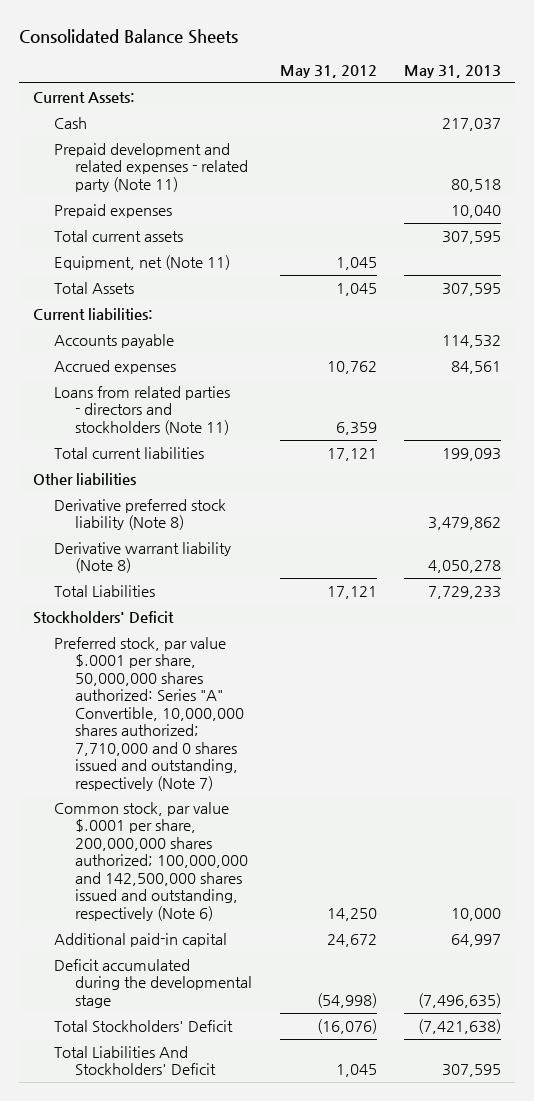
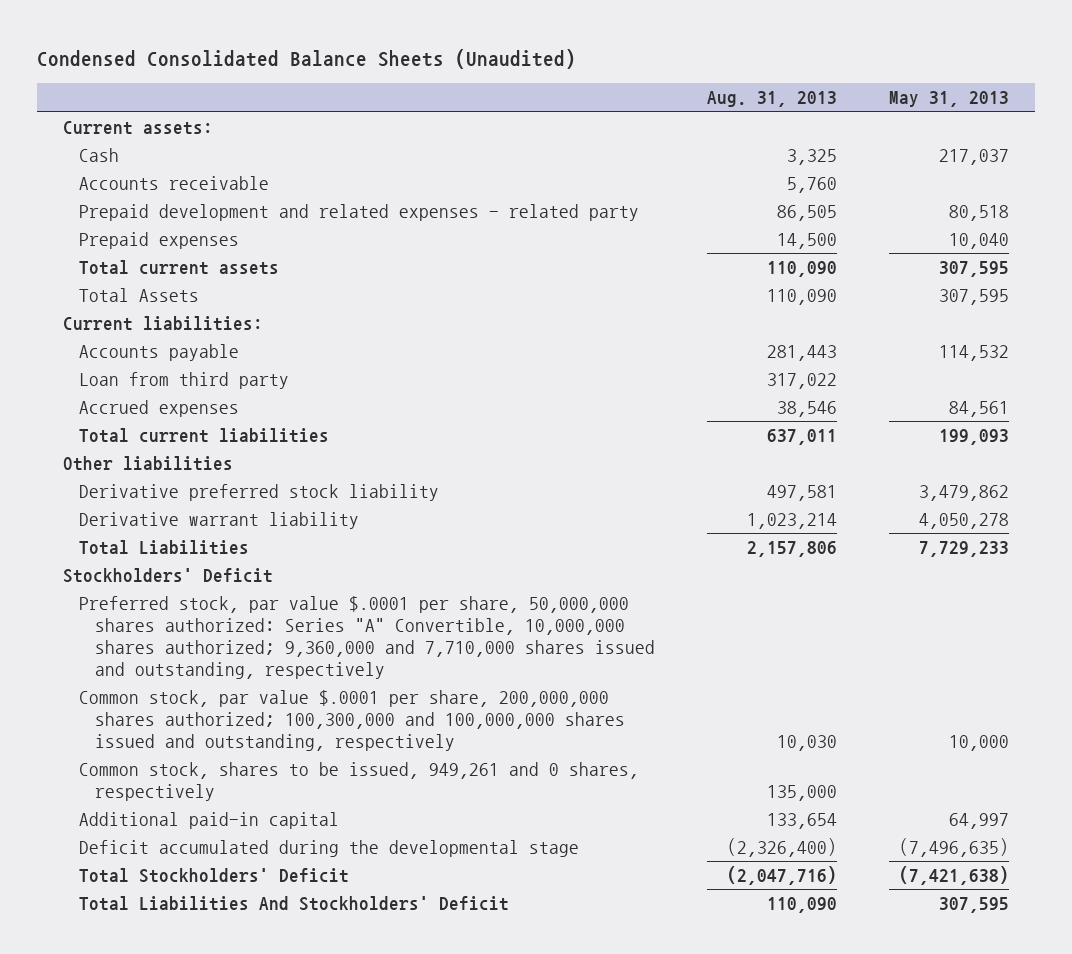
- Consolidated Balance Sheets
+ Condensed Consolidated Balance Sheets (Unaudited)
- | May 31, 2012 | May 31, 2013
+ | Aug. 31, 2013 | May 31, 2013
- Current Assets:
+ Current assets:
- Prepaid development and related expenses - related party (Note 11) | | 80,518
+ Accounts receivable | 5,760 |
+ Prepaid development and related expenses - related party | 86,505 | 80,518
- Equipment, net (Note 11) | 1,045 |
+ Loan from third party | 317,022 |
- Loans from related parties - directors and stockholders (Note 11) | 6,359 |
- Derivative preferred stock liability (Note 8) | | 3,479,862
- Derivative warrant liability (Note 8) | | 4,050,278
+ Derivative preferred stock liability | 497,581 | 3,479,862
+ Derivative warrant liability | 1,023,214 | 4,050,278
- Preferred stock, par value $.0001 per share, 50,000,000 shares authorized: Series "A" Convertible, 10,000,000 shares authorized; 7,710,000 and 0 shares issued and outstanding, respectively (Note 7)
- Common stock, par value $.0001 per share, 200,000,000 shares authorized; 100,000,000 and 142,500,000 shares issued and outstanding, respectively (Note 6) | 14,250 | 10,000
+ Preferred stock, par value $.0001 per share, 50,000,000 shares authorized: Series "A" Convertible, 10,000,000 shares authorized; 9,360,000 and 7,710,000 shares issued and outstanding, respectively
+ Common stock, par value $.0001 per share, 200,000,000 shares authorized; 100,300,000 and 100,000,000 shares issued and outstanding, respectively | 10,030 | 10,000
+ Common stock, shares to be issued, 949,261 and 0 shares, respectively | 135,000 |

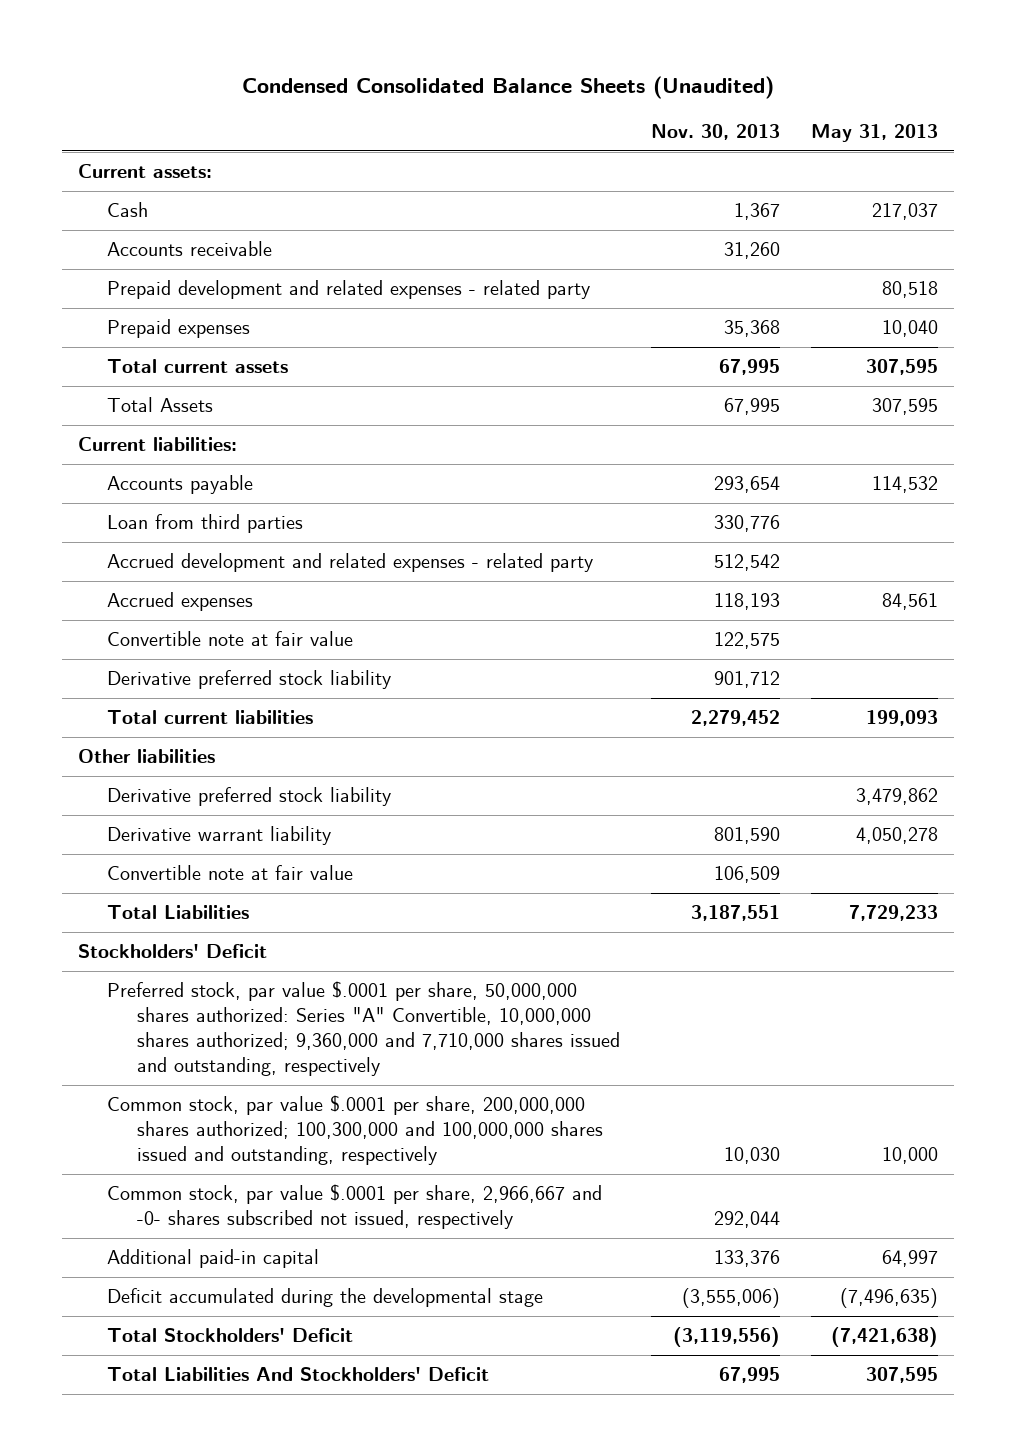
- | Aug. 31, 2013 | May 31, 2013
+ | Nov. 30, 2013 | May 31, 2013
- Loan from third party | 317,022 |
+ Loan from third parties | 330,776 |
+ Accrued development and related expenses - related party | 512,542 |
+ Convertible note at fair value | 122,575 |
+ Derivative preferred stock liability | 901,712 |
+ Convertible note at fair value | 106,509 |
- Common stock, shares to be issued, 949,261 and 0 shares, respectively | 135,000 |
+ Common stock, par value $.0001 per share, 2,966,667 and -0- shares subscribed not issued, respectively | 292,044 |

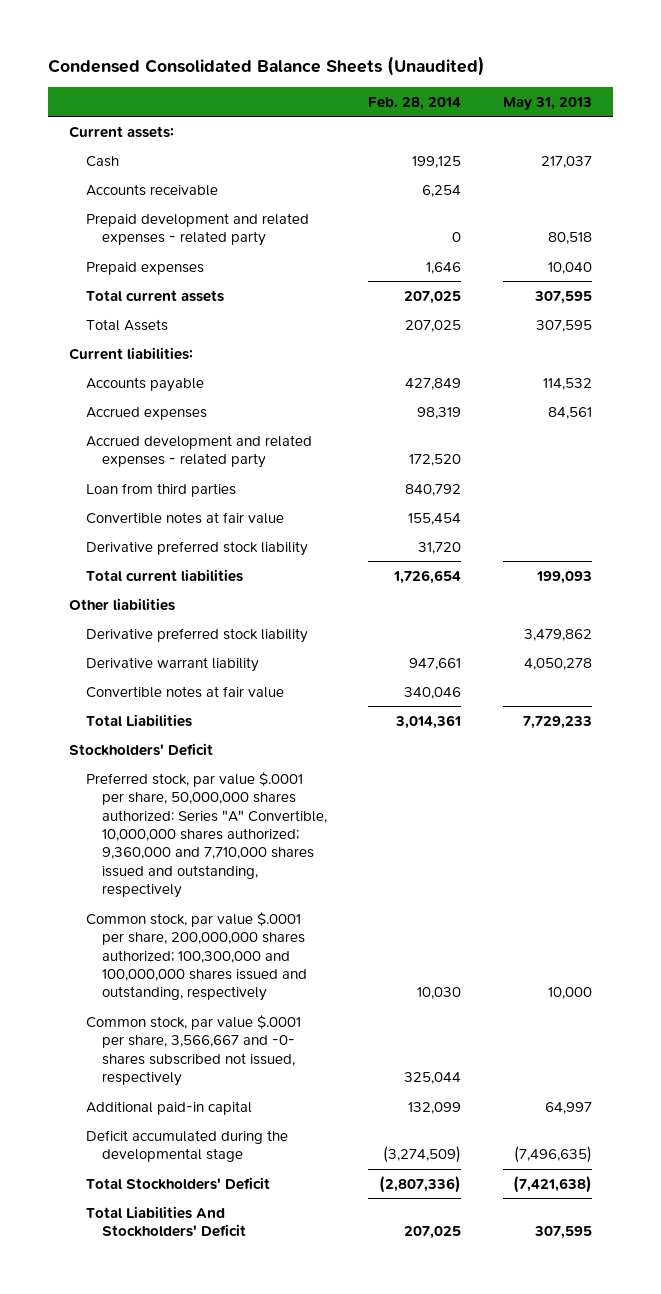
- | Nov. 30, 2013 | May 31, 2013
+ | Feb. 28, 2014 | May 31, 2013
- Convertible note at fair value | 122,575 |
moved down: Accrued development and related expenses - related party | 172,520 |
moved down: Loan from third parties | 840,792 |
+ Convertible notes at fair value | 155,454 |
- Convertible note at fair value | 106,509 |
+ Convertible notes at fair value | 340,046 |
- Common stock, par value $.0001 per share, 2,966,667 and -0- shares subscribed not issued, respectively | 292,044 |
+ Common stock, par value $.0001 per share, 3,566,667 and -0- shares subscribed not issued, respectively | 325,044 |

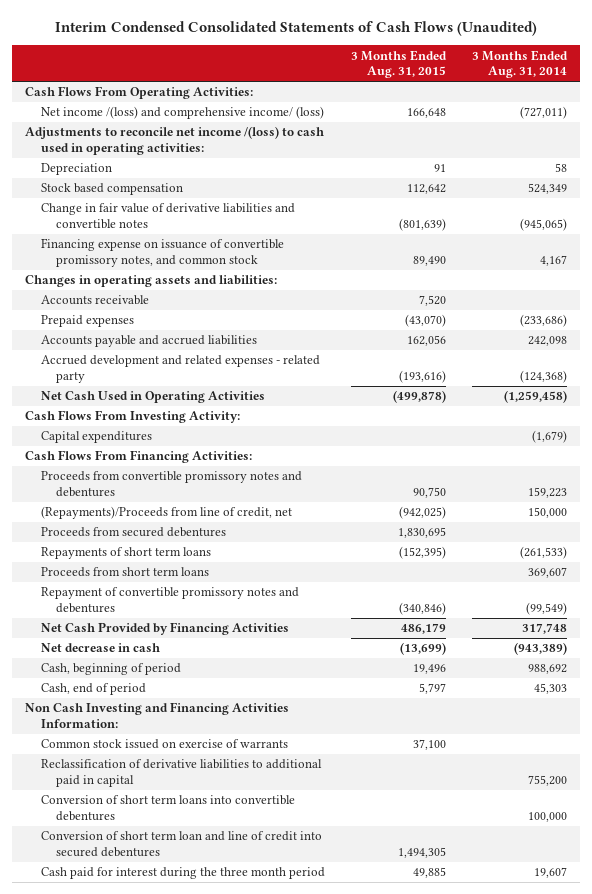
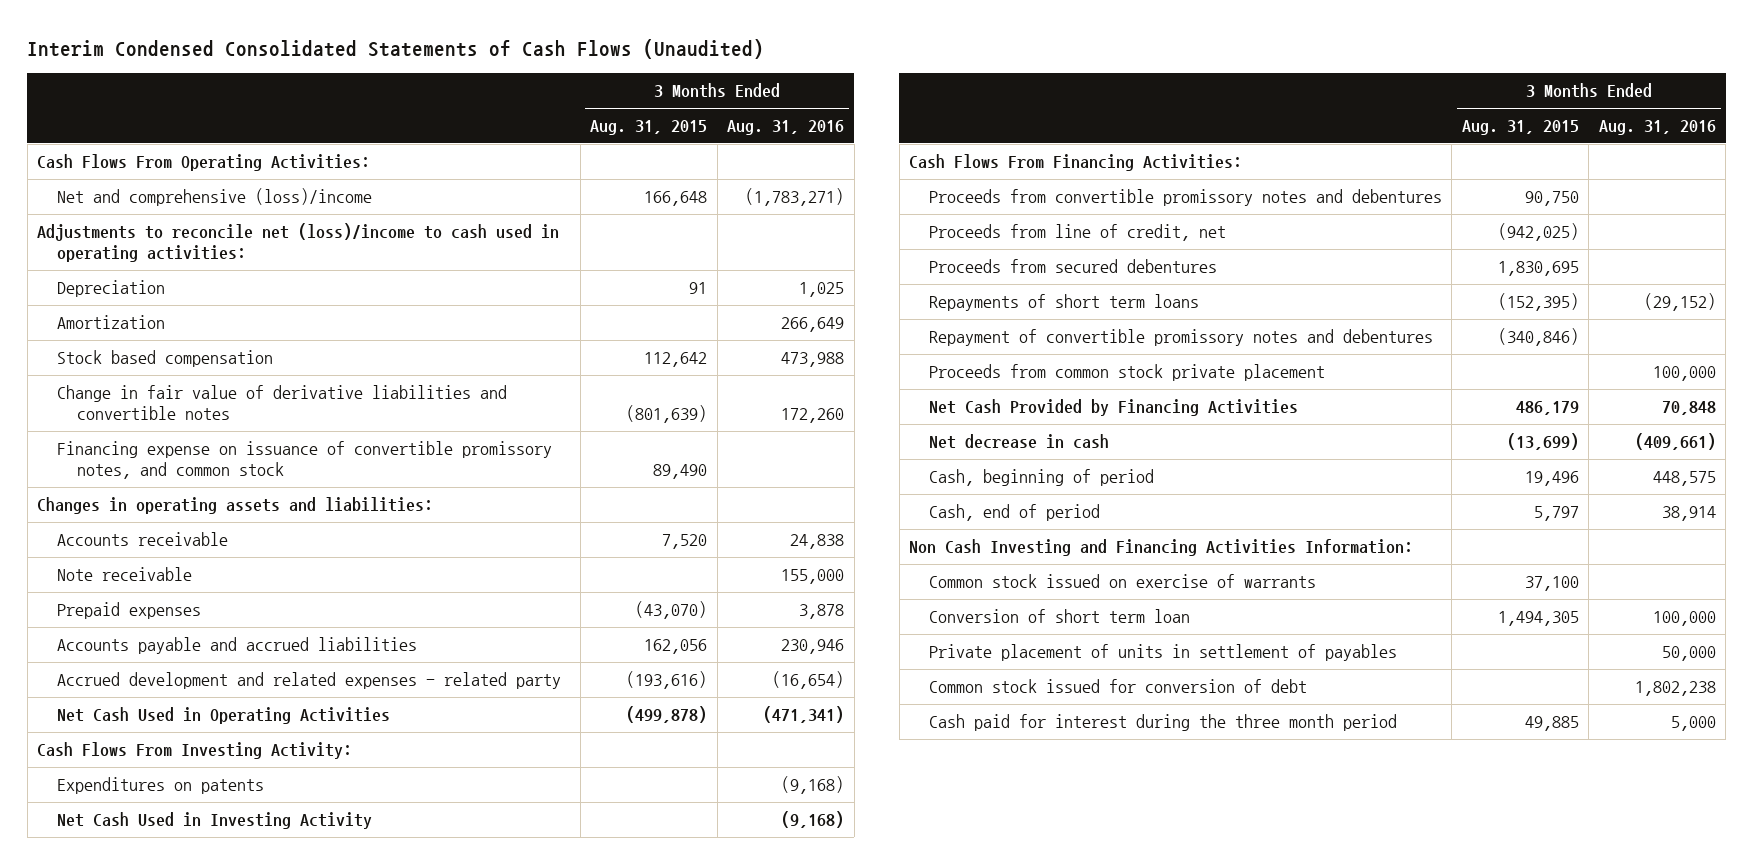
- | 3 Months Ended Aug. 31, 2015 | 3 Months Ended Aug. 31, 2014
+ | 3 Months Ended Aug. 31, 2015 | 3 Months Ended Aug. 31, 2016
- Net income /(loss) and comprehensive income/ (loss) | 166,648 | (727,011)
- Adjustments to reconcile net income /(loss) to cash used in operating activities:
+ Net and comprehensive (loss)/income | 166,648 | (1,783,271)
+ Adjustments to reconcile net (loss)/income to cash used in operating activities:
+ Amortization | | 266,649
+ Note receivable | | 155,000
- Capital expenditures | | (1,679)
+ Expenditures on patents | | (9,168)
+ Net Cash Used in Investing Activity | | (9,168)
- (Repayments)/Proceeds from line of credit, net | (942,025) | 150,000
+ Proceeds from line of credit, net | (942,025) |
- Proceeds from short term loans | | 369,607
+ Proceeds from common stock private placement | | 100,000
- Reclassification of derivative liabilities to additional paid in capital | | 755,200
- Conversion of short term loans into convertible debentures | | 100,000
- Conversion of short term loan and line of credit into secured debentures | 1,494,305 |
+ Conversion of short term loan | 1,494,305 | 100,000
+ Private placement of units in settlement of payables | | 50,000
+ Common stock issued for conversion of debt | | 1,802,238

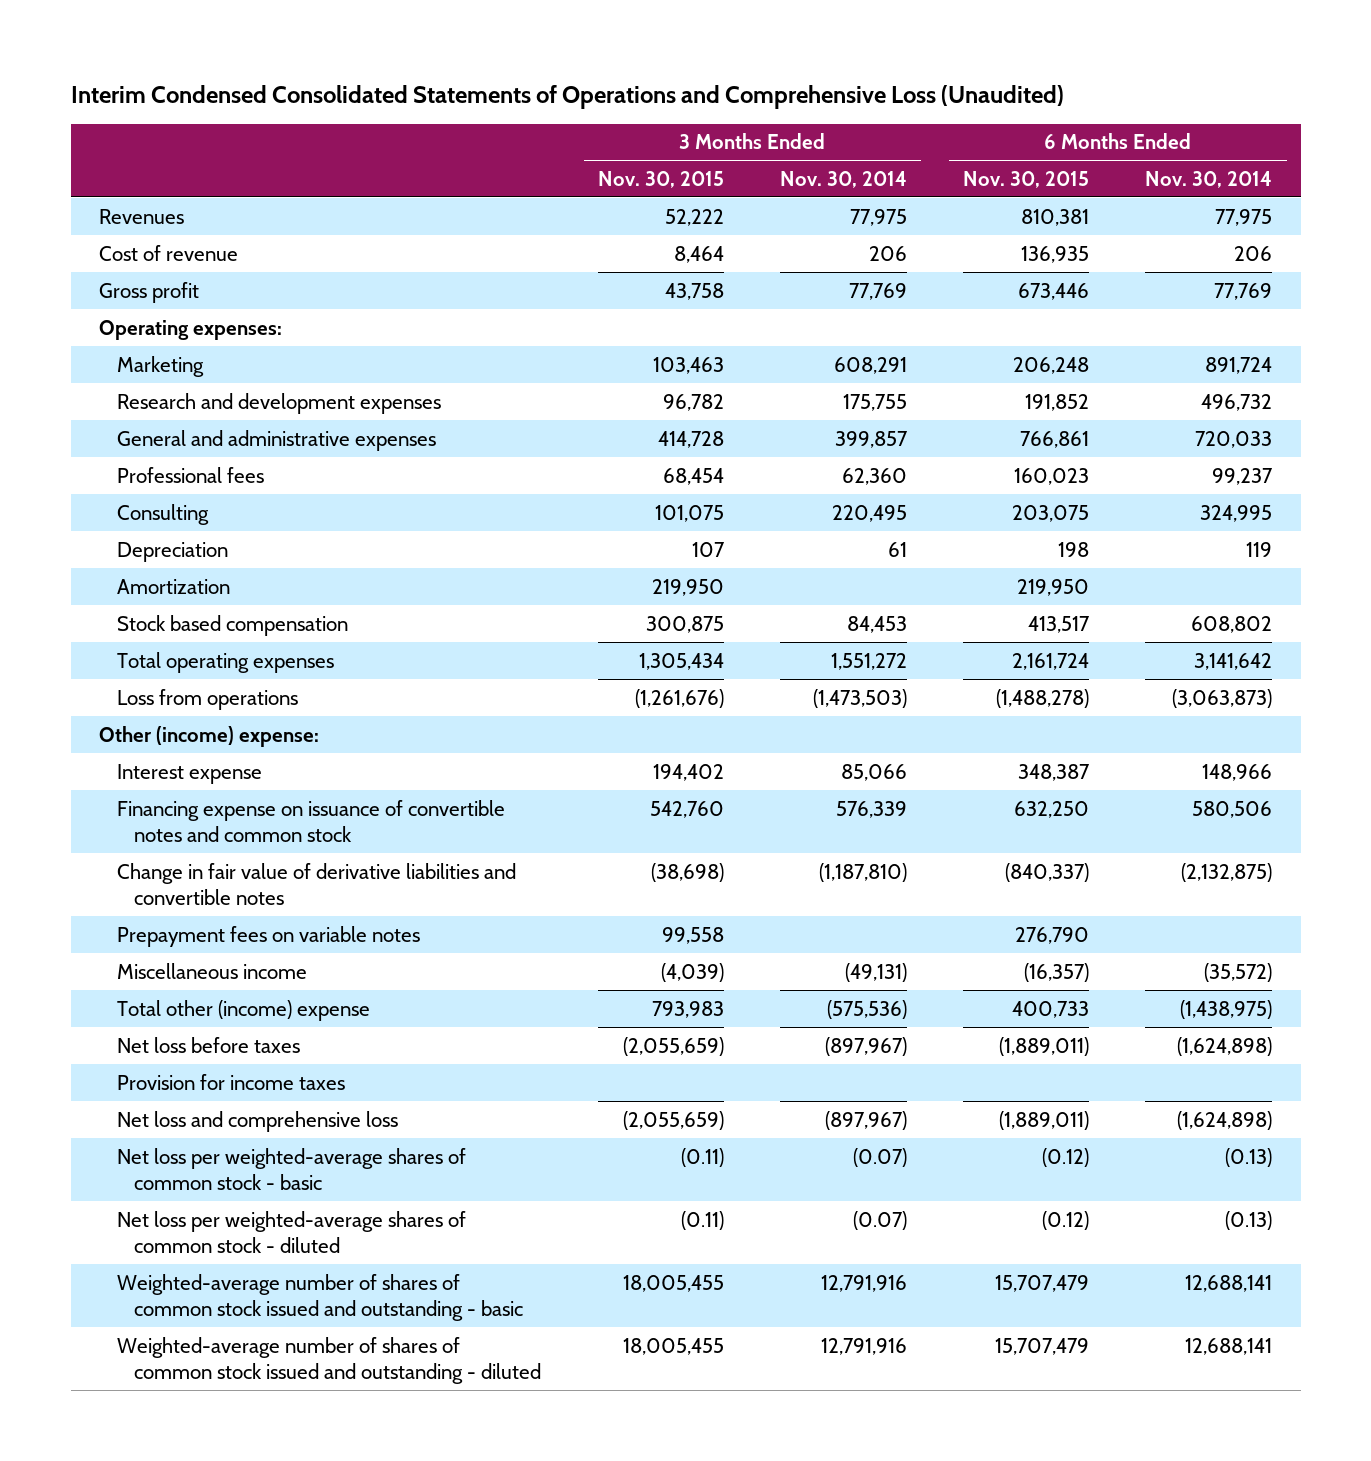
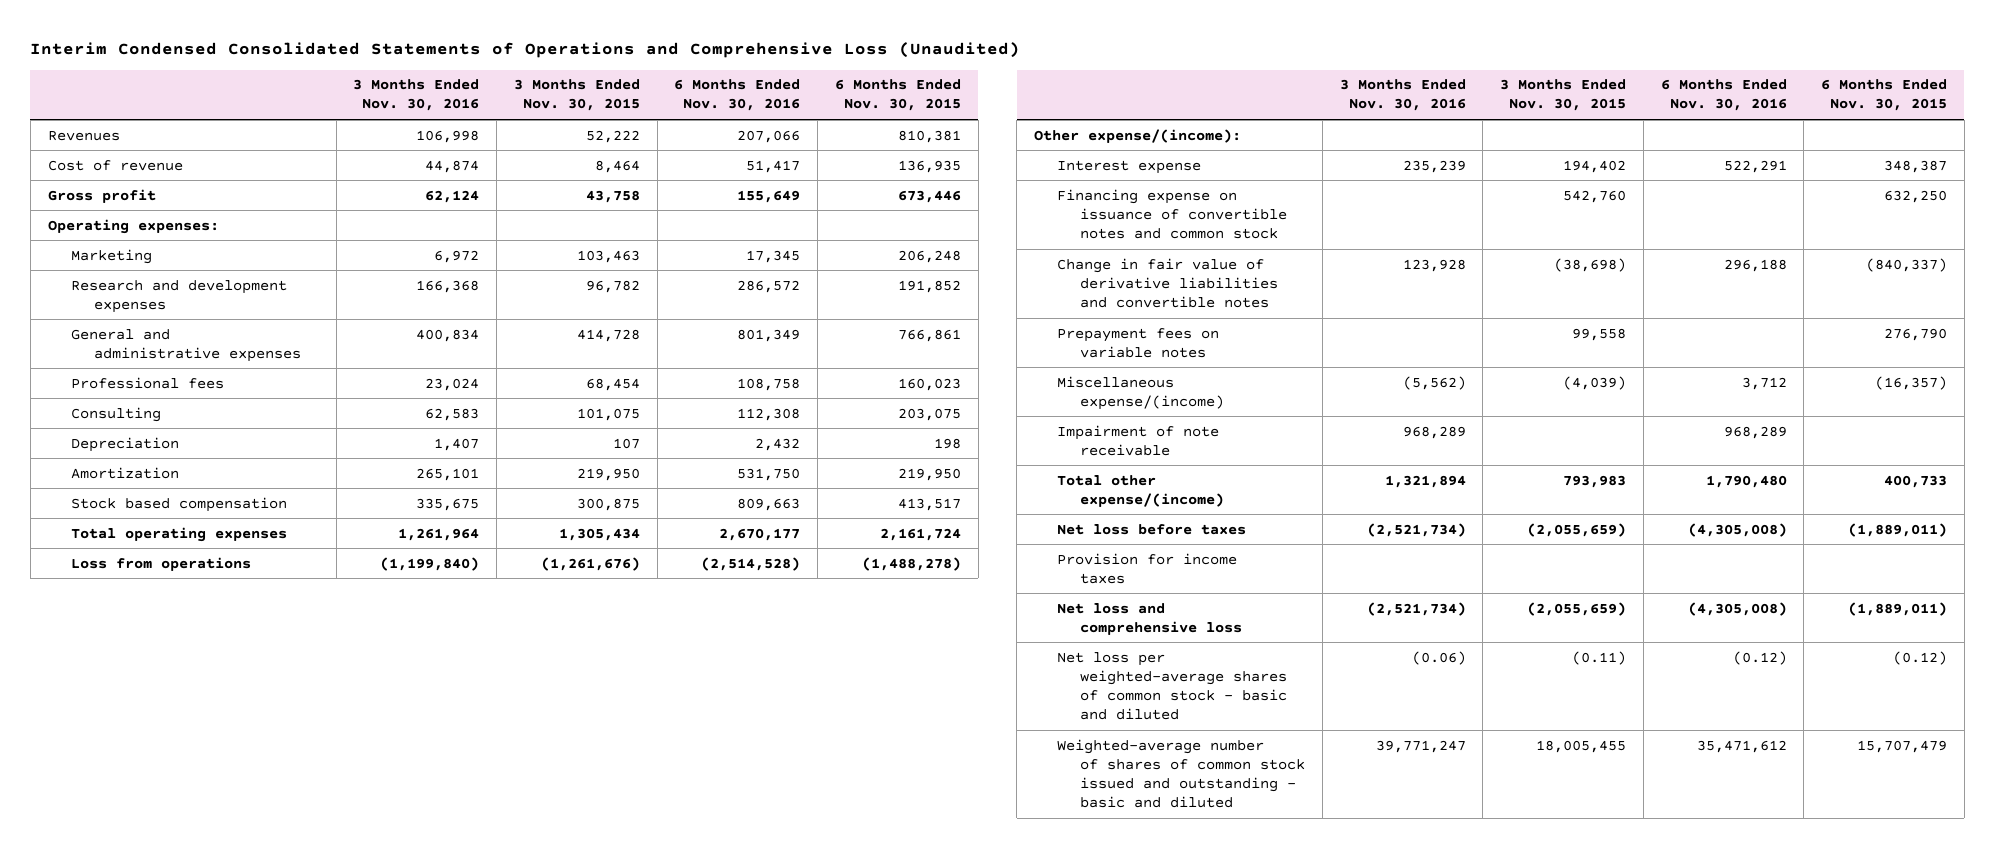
- | 3 Months Ended Nov. 30, 2015 | 3 Months Ended Nov. 30, 2014 | 6 Months Ended Nov. 30, 2015 | 6 Months Ended Nov. 30, 2014
+ | 3 Months Ended Nov. 30, 2016 | 3 Months Ended Nov. 30, 2015 | 6 Months Ended Nov. 30, 2016 | 6 Months Ended Nov. 30, 2015
- Other (income) expense:
+ Other expense/(income):
- Miscellaneous income | (4,039) | (49,131) | (16,357) | (35,572)
- Total other (income) expense | 793,983 | (575,536) | 400,733 | (1,438,975)
+ Miscellaneous expense/(income) | (5,562) | (4,039) | 3,712 | (16,357)
+ Impairment of note receivable | 968,289 | | 968,289 |
+ Total other expense/(income) | 1,321,894 | 793,983 | 1,790,480 | 400,733
- Net loss per weighted-average shares of common stock - basic | (0.11) | (0.07) | (0.12) | (0.13)
- Net loss per weighted-average shares of common stock - diluted | (0.11) | (0.07) | (0.12) | (0.13)
- Weighted-average number of shares of common stock issued and outstanding - basic | 18,005,455 | 12,791,916 | 15,707,479 | 12,688,141
- Weighted-average number of shares of common stock issued and outstanding - diluted | 18,005,455 | 12,791,916 | 15,707,479 | 12,688,141
+ Net loss per weighted-average shares of common stock - basic and diluted | (0.06) | (0.11) | (0.12) | (0.12)
+ Weighted-average number of shares of common stock issued and outstanding - basic and diluted | 39,771,247 | 18,005,455 | 35,471,612 | 15,707,479

